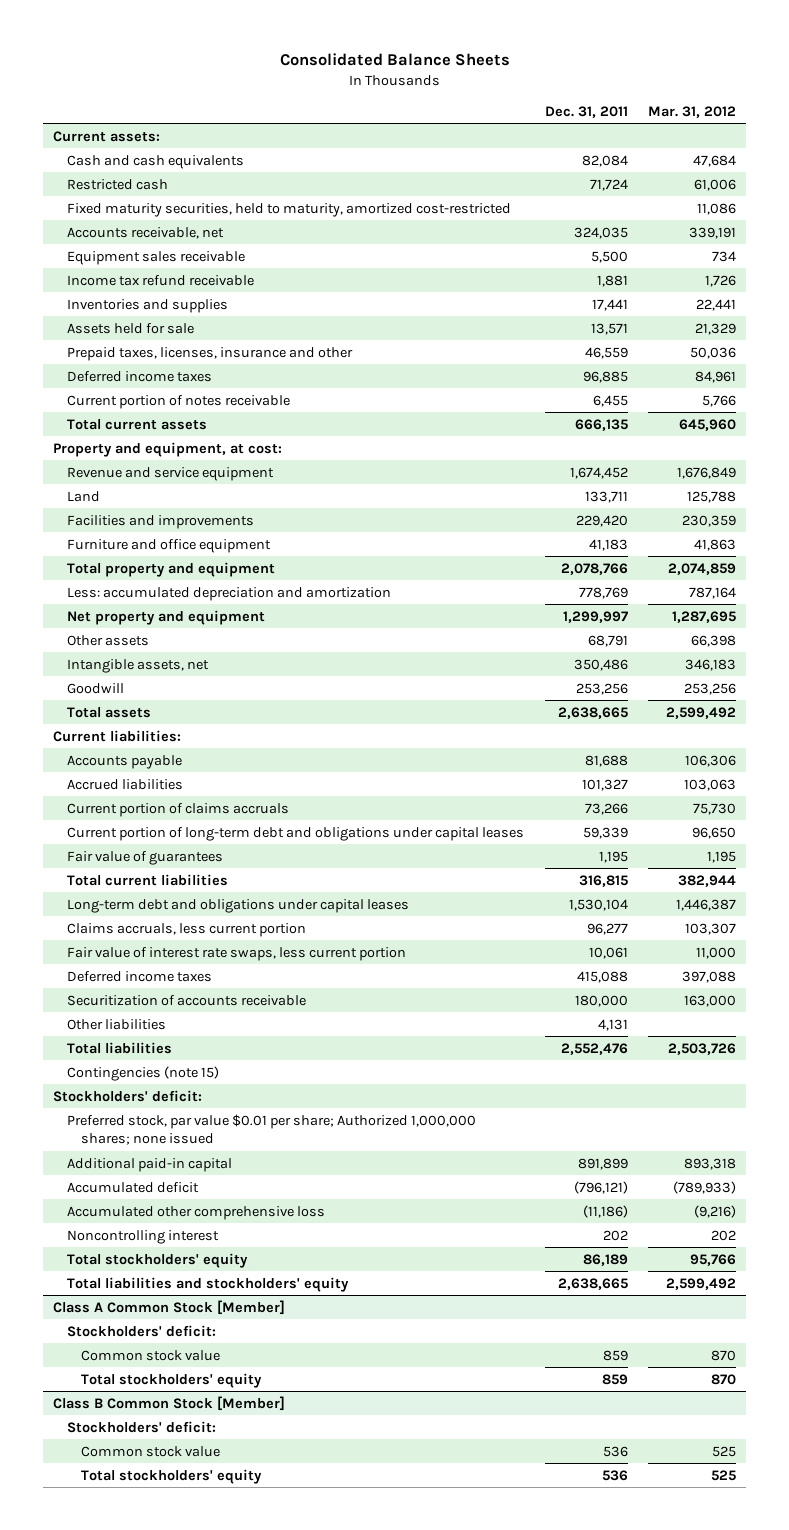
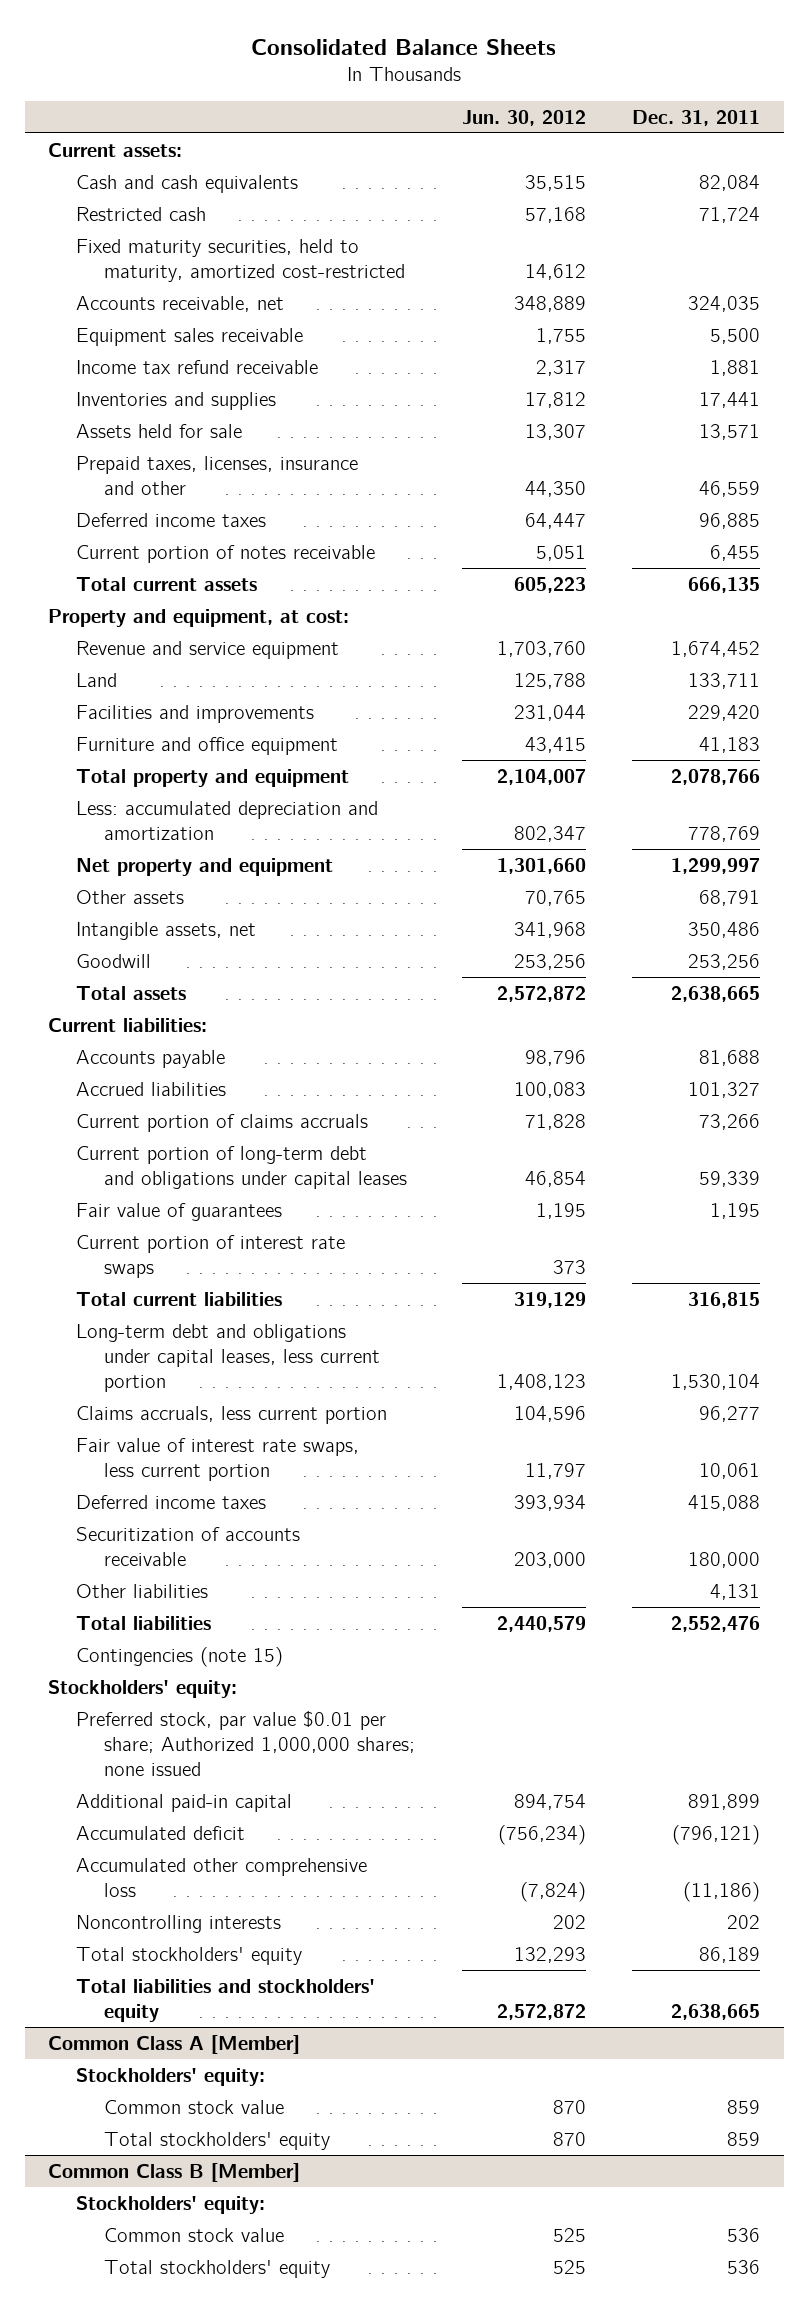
- | Dec. 31, 2011 | Mar. 31, 2012
+ | Jun. 30, 2012 | Dec. 31, 2011
+ Current portion of interest rate swaps | 373 |
- Long-term debt and obligations under capital leases | 1,530,104 | 1,446,387
+ Long-term debt and obligations under capital leases, less current portion | 1,408,123 | 1,530,104
- Stockholders' deficit:
+ Stockholders' equity:
- Noncontrolling interest | 202 | 202
+ Noncontrolling interests | 202 | 202
- Class A Common Stock [Member]
- Stockholders' deficit:
+ Common Class A [Member]
+ Stockholders' equity:
- Class B Common Stock [Member]
- Stockholders' deficit:
+ Common Class B [Member]
+ Stockholders' equity:

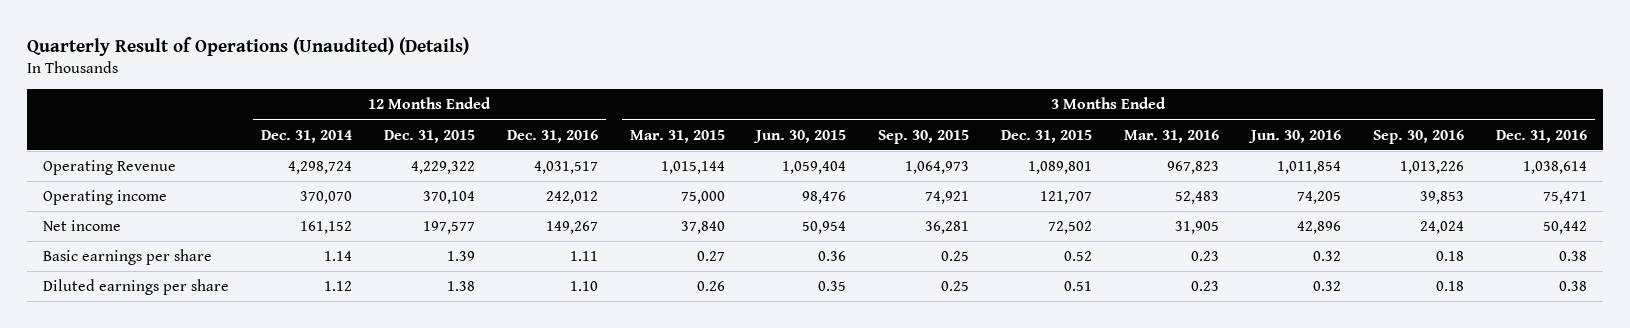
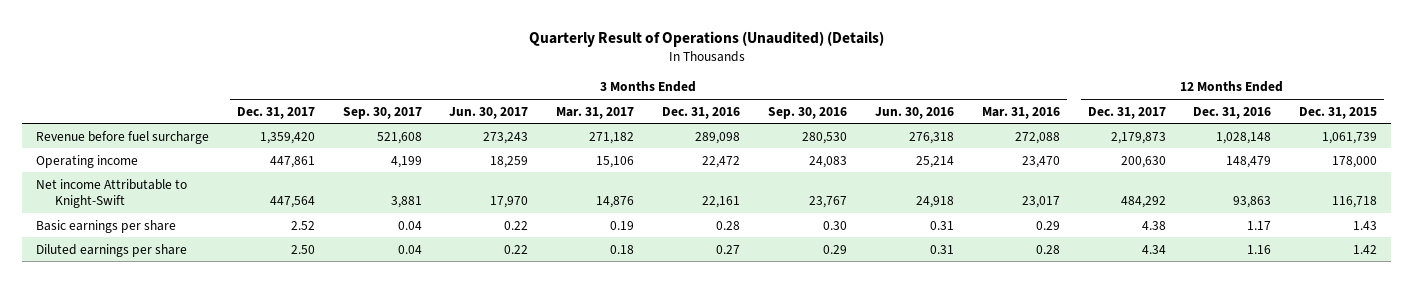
- | 12 Months Ended Dec. 31, 2014 | 12 Months Ended Dec. 31, 2015 | 12 Months Ended Dec. 31, 2016 | 3 Months Ended Mar. 31, 2015 | 3 Months Ended Jun. 30, 2015 | 3 Months Ended Sep. 30, 2015 | 3 Months Ended Dec. 31, 2015 | 3 Months Ended Mar. 31, 2016 | 3 Months Ended Jun. 30, 2016 | 3 Months Ended Sep. 30, 2016 | 3 Months Ended Dec. 31, 2016
+ | 3 Months Ended Dec. 31, 2017 | 3 Months Ended Sep. 30, 2017 | 3 Months Ended Jun. 30, 2017 | 3 Months Ended Mar. 31, 2017 | 3 Months Ended Dec. 31, 2016 | 3 Months Ended Sep. 30, 2016 | 3 Months Ended Jun. 30, 2016 | 3 Months Ended Mar. 31, 2016 | 12 Months Ended Dec. 31, 2017 | 12 Months Ended Dec. 31, 2016 | 12 Months Ended Dec. 31, 2015
- Operating Revenue | 4,298,724 | 4,229,322 | 4,031,517 | 1,015,144 | 1,059,404 | 1,064,973 | 1,089,801 | 967,823 | 1,011,854 | 1,013,226 | 1,038,614
- Operating income | 370,070 | 370,104 | 242,012 | 75,000 | 98,476 | 74,921 | 121,707 | 52,483 | 74,205 | 39,853 | 75,471
- Net income | 161,152 | 197,577 | 149,267 | 37,840 | 50,954 | 36,281 | 72,502 | 31,905 | 42,896 | 24,024 | 50,442
- Basic earnings per share | 1.14 | 1.39 | 1.11 | 0.27 | 0.36 | 0.25 | 0.52 | 0.23 | 0.32 | 0.18 | 0.38
- Diluted earnings per share | 1.12 | 1.38 | 1.10 | 0.26 | 0.35 | 0.25 | 0.51 | 0.23 | 0.32 | 0.18 | 0.38
+ Revenue before fuel surcharge | 1,359,420 | 521,608 | 273,243 | 271,182 | 289,098 | 280,530 | 276,318 | 272,088 | 2,179,873 | 1,028,148 | 1,061,739
+ Operating income | 447,861 | 4,199 | 18,259 | 15,106 | 22,472 | 24,083 | 25,214 | 23,470 | 200,630 | 148,479 | 178,000
+ Net income Attributable to Knight-Swift | 447,564 | 3,881 | 17,970 | 14,876 | 22,161 | 23,767 | 24,918 | 23,017 | 484,292 | 93,863 | 116,718
+ Basic earnings per share | 2.52 | 0.04 | 0.22 | 0.19 | 0.28 | 0.30 | 0.31 | 0.29 | 4.38 | 1.17 | 1.43
+ Diluted earnings per share | 2.50 | 0.04 | 0.22 | 0.18 | 0.27 | 0.29 | 0.31 | 0.28 | 4.34 | 1.16 | 1.42

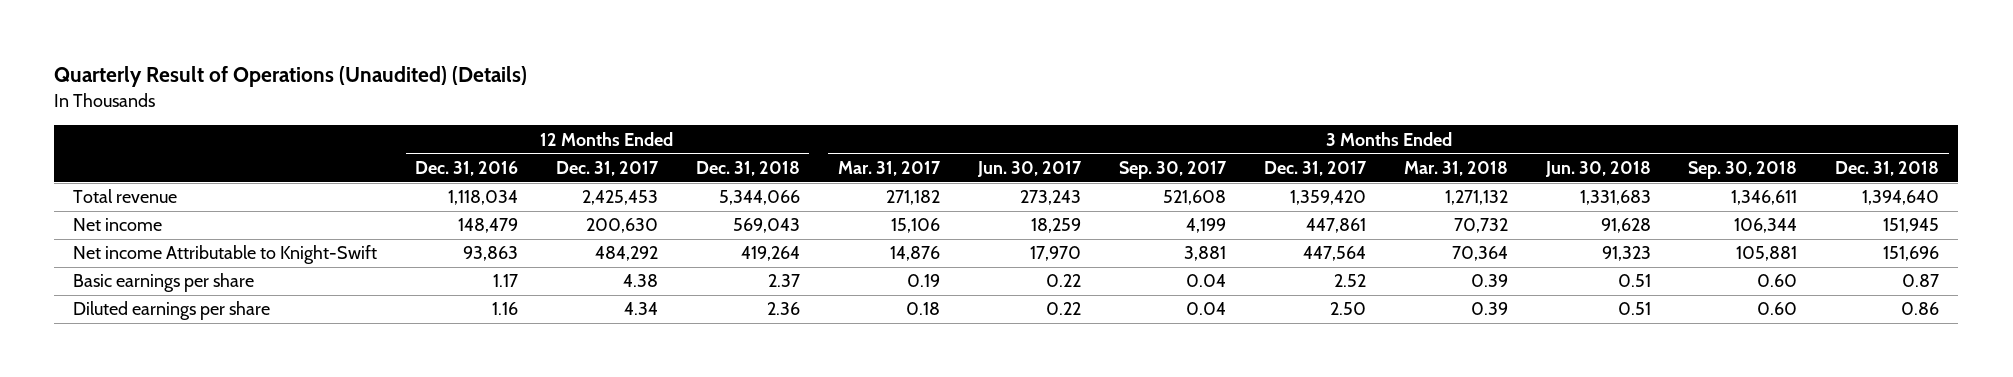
- | 3 Months Ended Dec. 31, 2017 | 3 Months Ended Sep. 30, 2017 | 3 Months Ended Jun. 30, 2017 | 3 Months Ended Mar. 31, 2017 | 3 Months Ended Dec. 31, 2016 | 3 Months Ended Sep. 30, 2016 | 3 Months Ended Jun. 30, 2016 | 3 Months Ended Mar. 31, 2016 | 12 Months Ended Dec. 31, 2017 | 12 Months Ended Dec. 31, 2016 | 12 Months Ended Dec. 31, 2015
+ | 12 Months Ended Dec. 31, 2016 | 12 Months Ended Dec. 31, 2017 | 12 Months Ended Dec. 31, 2018 | 3 Months Ended Mar. 31, 2017 | 3 Months Ended Jun. 30, 2017 | 3 Months Ended Sep. 30, 2017 | 3 Months Ended Dec. 31, 2017 | 3 Months Ended Mar. 31, 2018 | 3 Months Ended Jun. 30, 2018 | 3 Months Ended Sep. 30, 2018 | 3 Months Ended Dec. 31, 2018
- Revenue before fuel surcharge | 1,359,420 | 521,608 | 273,243 | 271,182 | 289,098 | 280,530 | 276,318 | 272,088 | 2,179,873 | 1,028,148 | 1,061,739
- Operating income | 447,861 | 4,199 | 18,259 | 15,106 | 22,472 | 24,083 | 25,214 | 23,470 | 200,630 | 148,479 | 178,000
+ Total revenue | 1,118,034 | 2,425,453 | 5,344,066 | 271,182 | 273,243 | 521,608 | 1,359,420 | 1,271,132 | 1,331,683 | 1,346,611 | 1,394,640
+ Net income | 148,479 | 200,630 | 569,043 | 15,106 | 18,259 | 4,199 | 447,861 | 70,732 | 91,628 | 106,344 | 151,945

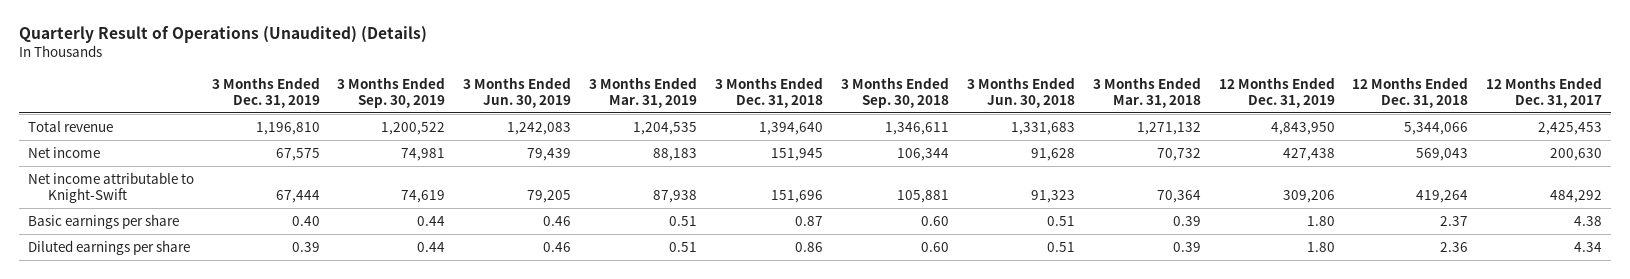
- | 12 Months Ended Dec. 31, 2016 | 12 Months Ended Dec. 31, 2017 | 12 Months Ended Dec. 31, 2018 | 3 Months Ended Mar. 31, 2017 | 3 Months Ended Jun. 30, 2017 | 3 Months Ended Sep. 30, 2017 | 3 Months Ended Dec. 31, 2017 | 3 Months Ended Mar. 31, 2018 | 3 Months Ended Jun. 30, 2018 | 3 Months Ended Sep. 30, 2018 | 3 Months Ended Dec. 31, 2018
+ | 3 Months Ended Dec. 31, 2019 | 3 Months Ended Sep. 30, 2019 | 3 Months Ended Jun. 30, 2019 | 3 Months Ended Mar. 31, 2019 | 3 Months Ended Dec. 31, 2018 | 3 Months Ended Sep. 30, 2018 | 3 Months Ended Jun. 30, 2018 | 3 Months Ended Mar. 31, 2018 | 12 Months Ended Dec. 31, 2019 | 12 Months Ended Dec. 31, 2018 | 12 Months Ended Dec. 31, 2017
- Net income Attributable to Knight-Swift | 93,863 | 484,292 | 419,264 | 14,876 | 17,970 | 3,881 | 447,564 | 70,364 | 91,323 | 105,881 | 151,696
+ Net income attributable to Knight-Swift | 67,444 | 74,619 | 79,205 | 87,938 | 151,696 | 105,881 | 91,323 | 70,364 | 309,206 | 419,264 | 484,292

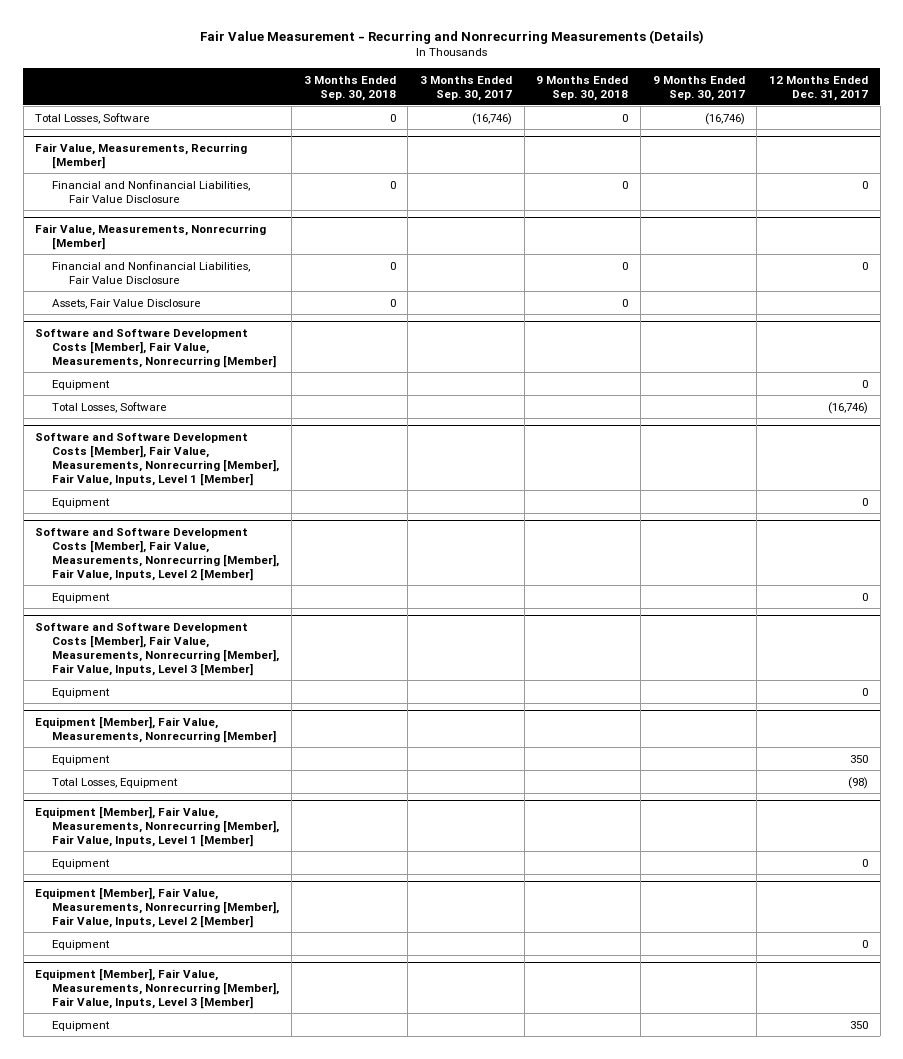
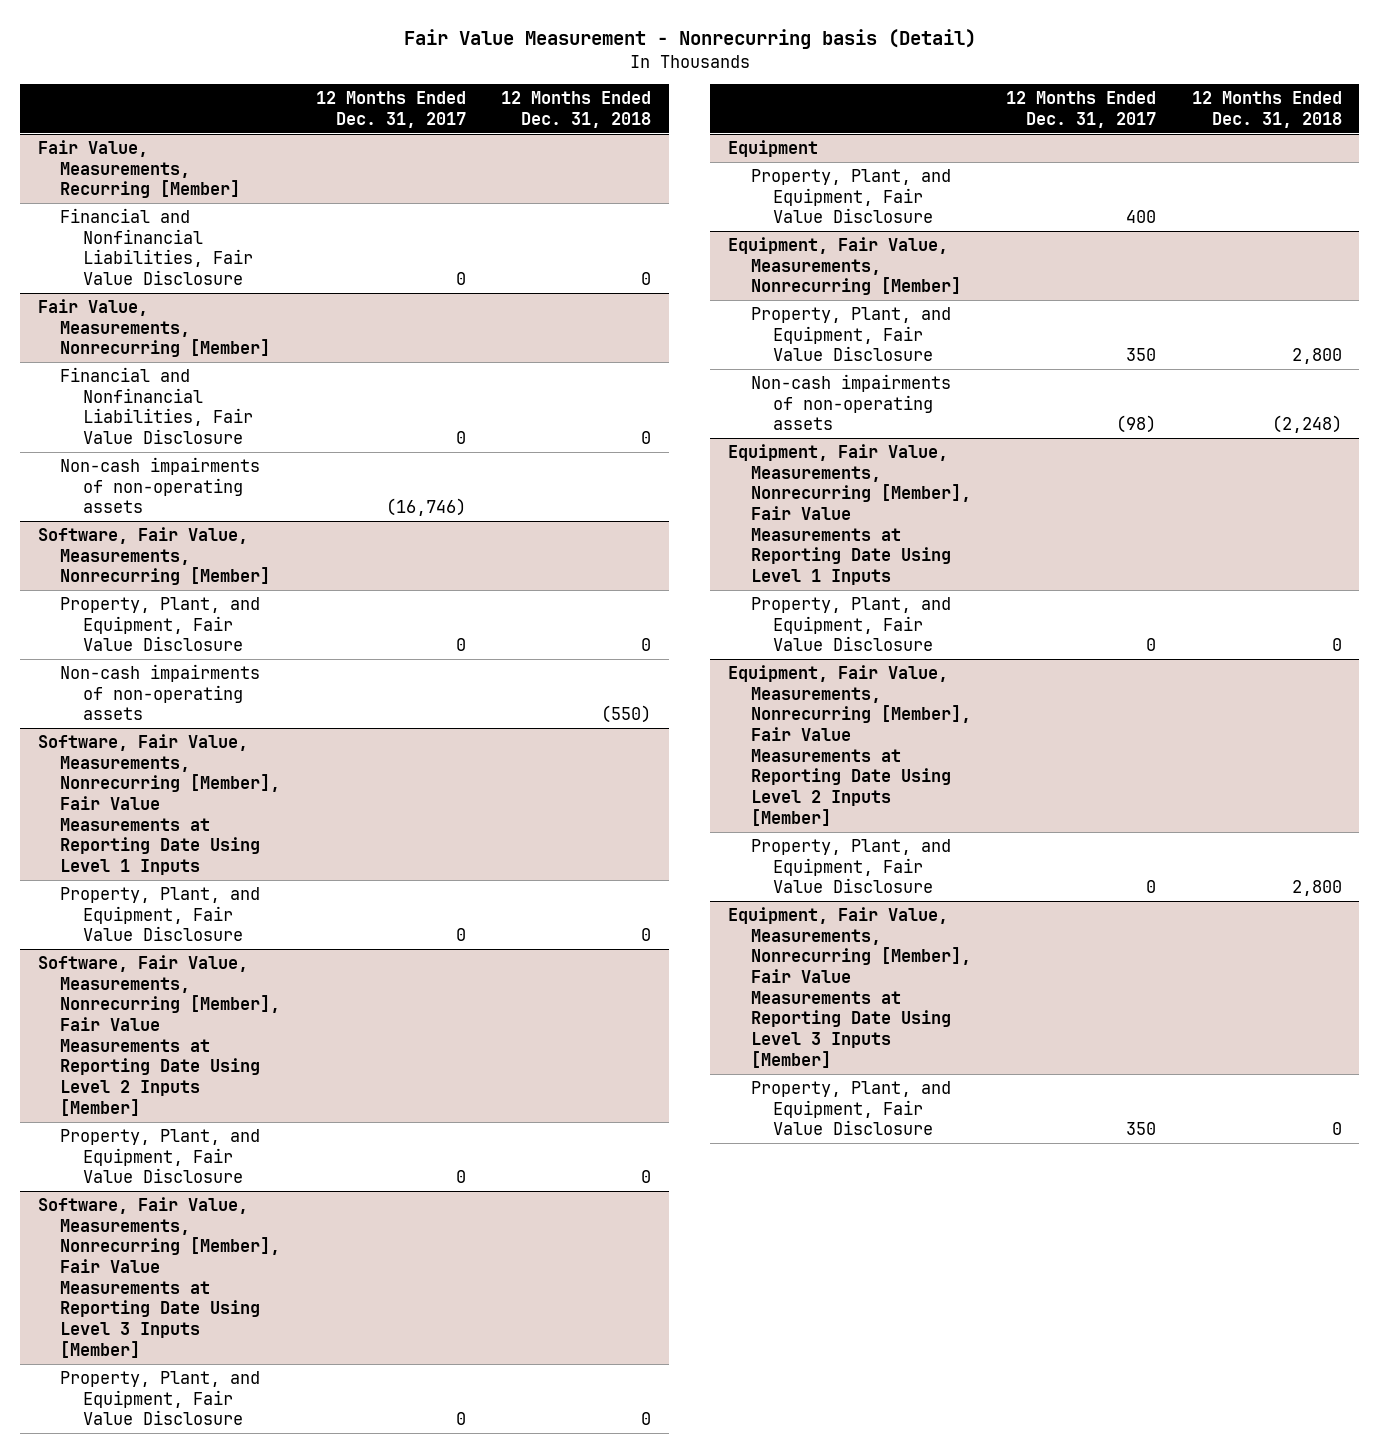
- Fair Value Measurement - Recurring and Nonrecurring Measurements (Details)
+ Fair Value Measurement - Nonrecurring basis (Detail)
- | 3 Months Ended Sep. 30, 2018 | 3 Months Ended Sep. 30, 2017 | 9 Months Ended Sep. 30, 2018 | 9 Months Ended Sep. 30, 2017 | 12 Months Ended Dec. 31, 2017
+ | 12 Months Ended Dec. 31, 2017 | 12 Months Ended Dec. 31, 2018
- Total Losses, Software | 0 | (16,746) | 0 | (16,746) |
@ Fair Value, Measurements, Nonrecurring [Member]
- Assets, Fair Value Disclosure | 0 | | 0 | |
- Software and Software Development Costs [Member], Fair Value, Measurements, Nonrecurring [Member]
- Equipment | | | | | 0
- Total Losses, Software | | | | | (16,746)
- Software and Software Development Costs [Member], Fair Value, Measurements, Nonrecurring [Member], Fair Value, Inputs, Level 1 [Member]
- Equipment | | | | | 0
- Software and Software Development Costs [Member], Fair Value, Measurements, Nonrecurring [Member], Fair Value, Inputs, Level 2 [Member]
- Equipment | | | | | 0
- Software and Software Development Costs [Member], Fair Value, Measurements, Nonrecurring [Member], Fair Value, Inputs, Level 3 [Member]
- Equipment | | | | | 0
- Equipment [Member], Fair Value, Measurements, Nonrecurring [Member]
- Equipment | | | | | 350
- Total Losses, Equipment | | | | | (98)
- Equipment [Member], Fair Value, Measurements, Nonrecurring [Member], Fair Value, Inputs, Level 1 [Member]
- Equipment | | | | | 0
- Equipment [Member], Fair Value, Measurements, Nonrecurring [Member], Fair Value, Inputs, Level 2 [Member]
- Equipment | | | | | 0
- Equipment [Member], Fair Value, Measurements, Nonrecurring [Member], Fair Value, Inputs, Level 3 [Member]
- Equipment | | | | | 350
@ Fair Value, Measurements, Nonrecurring [Member]
+ Non-cash impairments of non-operating assets | (16,746) |
+ Software, Fair Value, Measurements, Nonrecurring [Member]
+ Property, Plant, and Equipment, Fair Value Disclosure | 0 | 0
+ Non-cash impairments of non-operating assets | | (550)
+ Software, Fair Value, Measurements, Nonrecurring [Member], Fair Value Measurements at Reporting Date Using Level 1 Inputs
+ Property, Plant, and Equipment, Fair Value Disclosure | 0 | 0
+ Software, Fair Value, Measurements, Nonrecurring [Member], Fair Value Measurements at Reporting Date Using Level 2 Inputs [Member]
+ Property, Plant, and Equipment, Fair Value Disclosure | 0 | 0
+ Software, Fair Value, Measurements, Nonrecurring [Member], Fair Value Measurements at Reporting Date Using Level 3 Inputs [Member]
+ Property, Plant, and Equipment, Fair Value Disclosure | 0 | 0
+ Equipment
+ Property, Plant, and Equipment, Fair Value Disclosure | 400 |
+ Equipment, Fair Value, Measurements, Nonrecurring [Member]
+ Property, Plant, and Equipment, Fair Value Disclosure | 350 | 2,800
+ Non-cash impairments of non-operating assets | (98) | (2,248)
+ Equipment, Fair Value, Measurements, Nonrecurring [Member], Fair Value Measurements at Reporting Date Using Level 1 Inputs
+ Property, Plant, and Equipment, Fair Value Disclosure | 0 | 0
+ Equipment, Fair Value, Measurements, Nonrecurring [Member], Fair Value Measurements at Reporting Date Using Level 2 Inputs [Member]
+ Property, Plant, and Equipment, Fair Value Disclosure | 0 | 2,800
+ Equipment, Fair Value, Measurements, Nonrecurring [Member], Fair Value Measurements at Reporting Date Using Level 3 Inputs [Member]
+ Property, Plant, and Equipment, Fair Value Disclosure | 350 | 0

